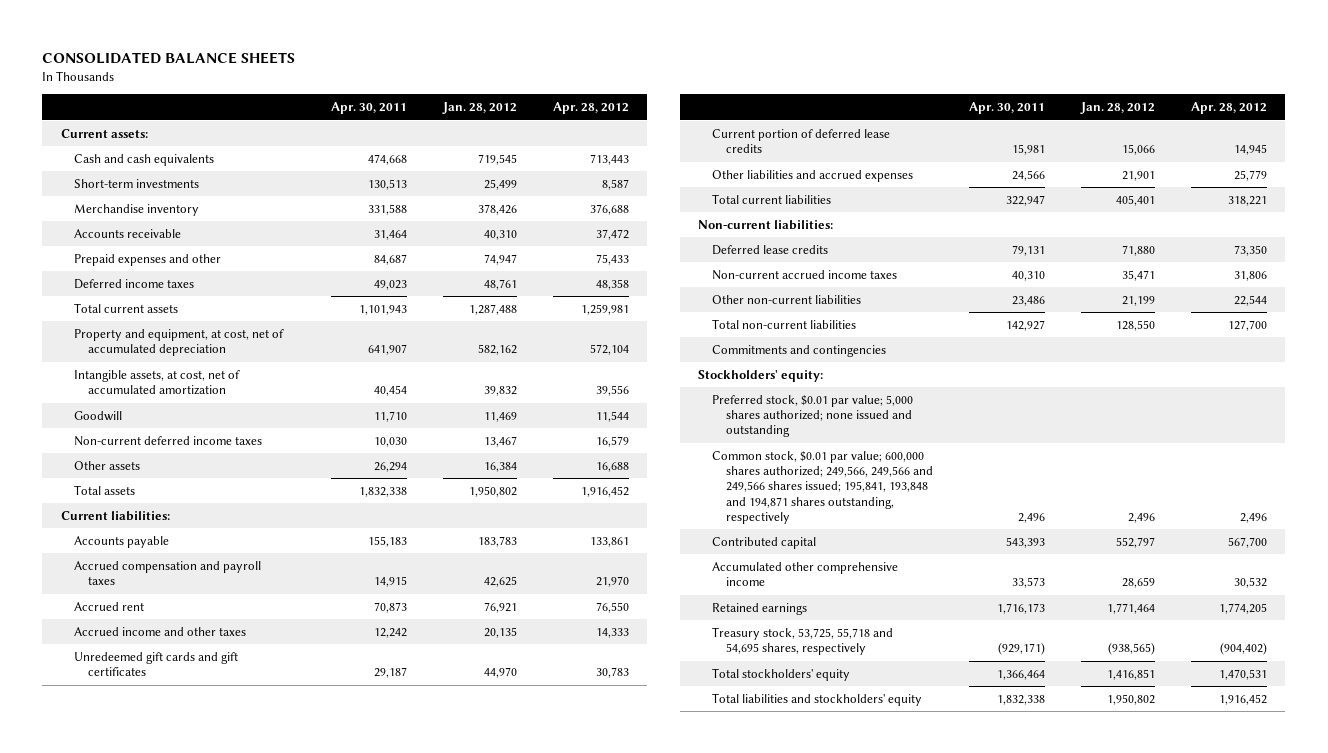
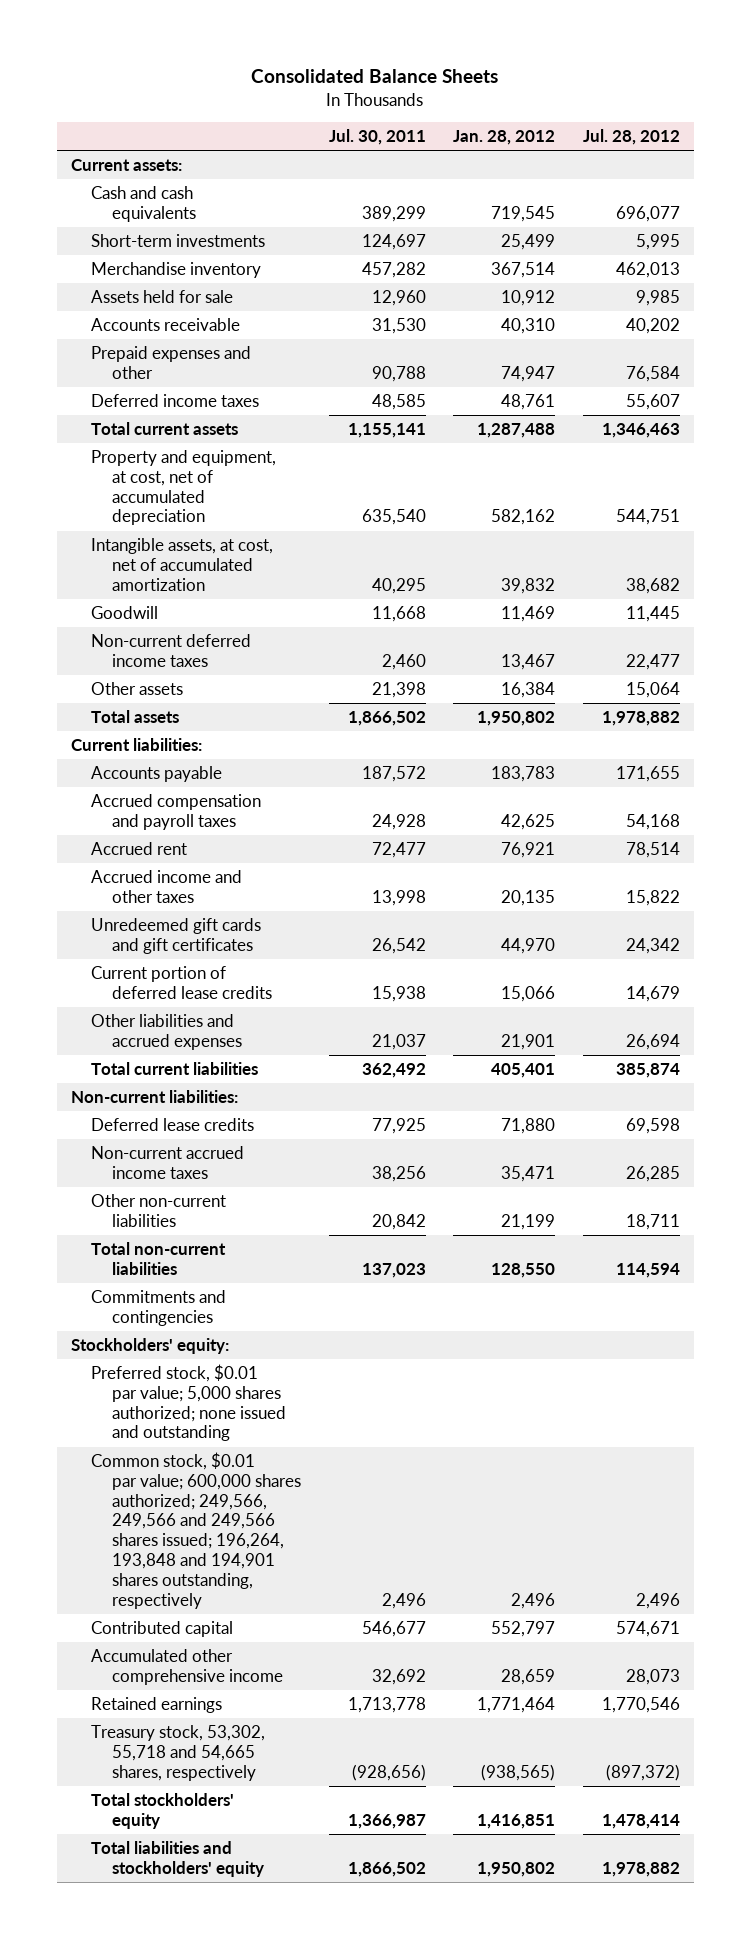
- CONSOLIDATED BALANCE SHEETS
+ Consolidated Balance Sheets
- | Apr. 30, 2011 | Jan. 28, 2012 | Apr. 28, 2012
+ | Jul. 30, 2011 | Jan. 28, 2012 | Jul. 28, 2012
- Merchandise inventory | 331,588 | 378,426 | 376,688
+ Merchandise inventory | 457,282 | 367,514 | 462,013
+ Assets held for sale | 12,960 | 10,912 | 9,985
- Common stock, $0.01 par value; 600,000 shares authorized; 249,566, 249,566 and 249,566 shares issued; 195,841, 193,848 and 194,871 shares outstanding, respectively | 2,496 | 2,496 | 2,496
+ Common stock, $0.01 par value; 600,000 shares authorized; 249,566, 249,566 and 249,566 shares issued; 196,264, 193,848 and 194,901 shares outstanding, respectively | 2,496 | 2,496 | 2,496
- Treasury stock, 53,725, 55,718 and 54,695 shares, respectively | (929,171) | (938,565) | (904,402)
+ Treasury stock, 53,302, 55,718 and 54,665 shares, respectively | (928,656) | (938,565) | (897,372)

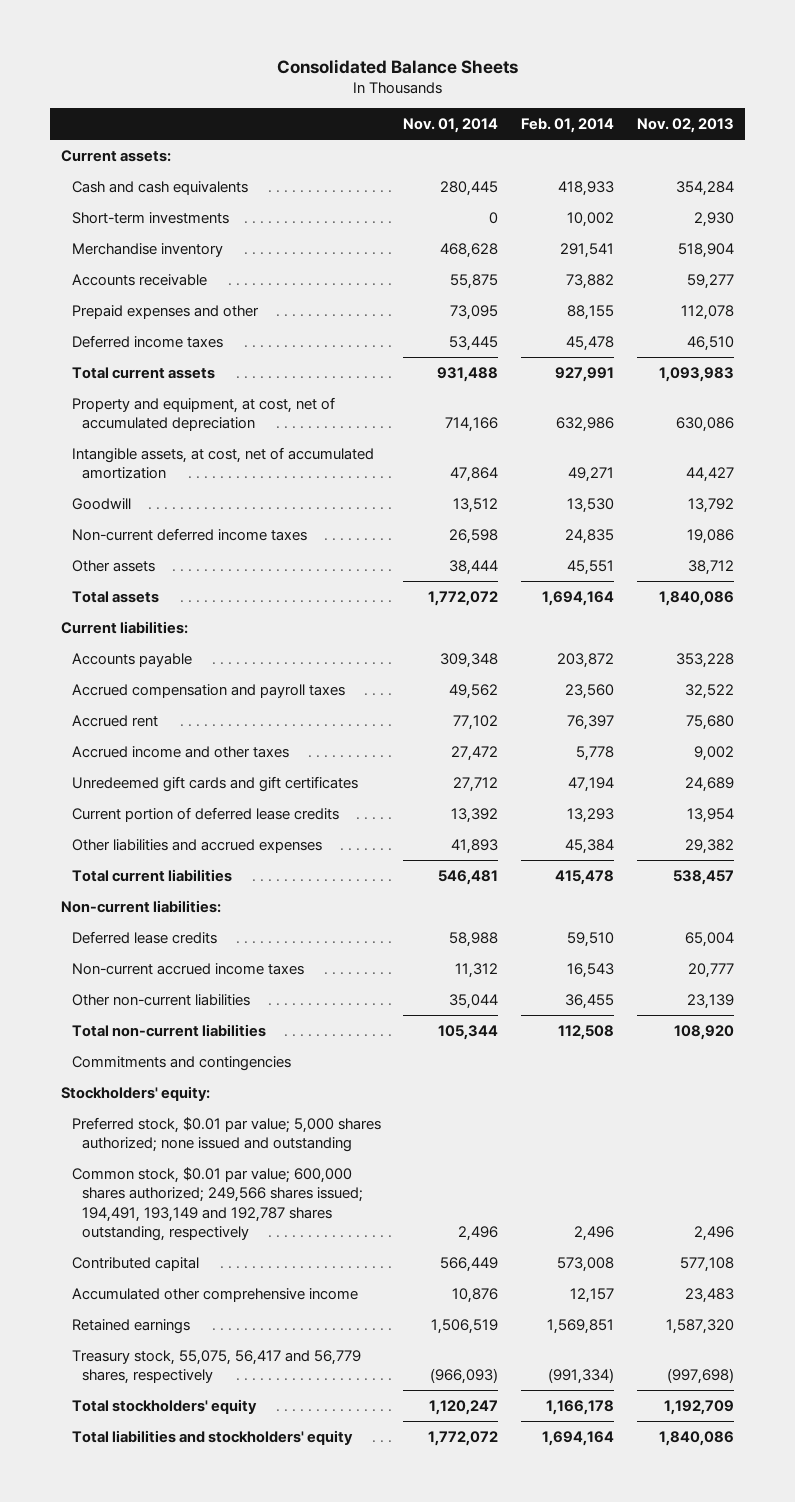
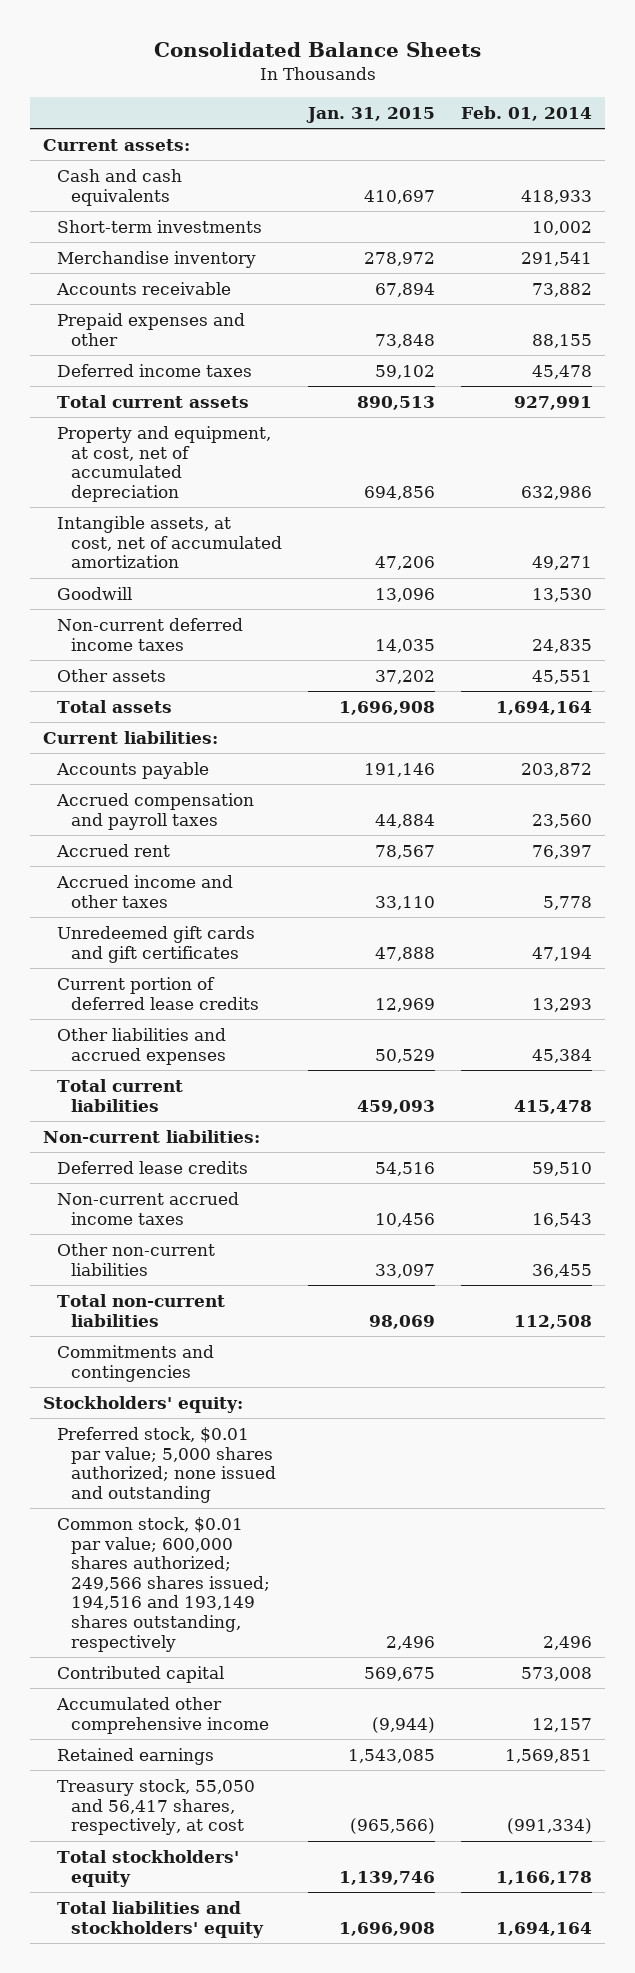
- | Nov. 01, 2014 | Feb. 01, 2014 | Nov. 02, 2013
+ | Jan. 31, 2015 | Feb. 01, 2014
- Common stock, $0.01 par value; 600,000 shares authorized; 249,566 shares issued; 194,491, 193,149 and 192,787 shares outstanding, respectively | 2,496 | 2,496 | 2,496
+ Common stock, $0.01 par value; 600,000 shares authorized; 249,566 shares issued; 194,516 and 193,149 shares outstanding, respectively | 2,496 | 2,496
- Treasury stock, 55,075, 56,417 and 56,779 shares, respectively | (966,093) | (991,334) | (997,698)
+ Treasury stock, 55,050 and 56,417 shares, respectively, at cost | (965,566) | (991,334)

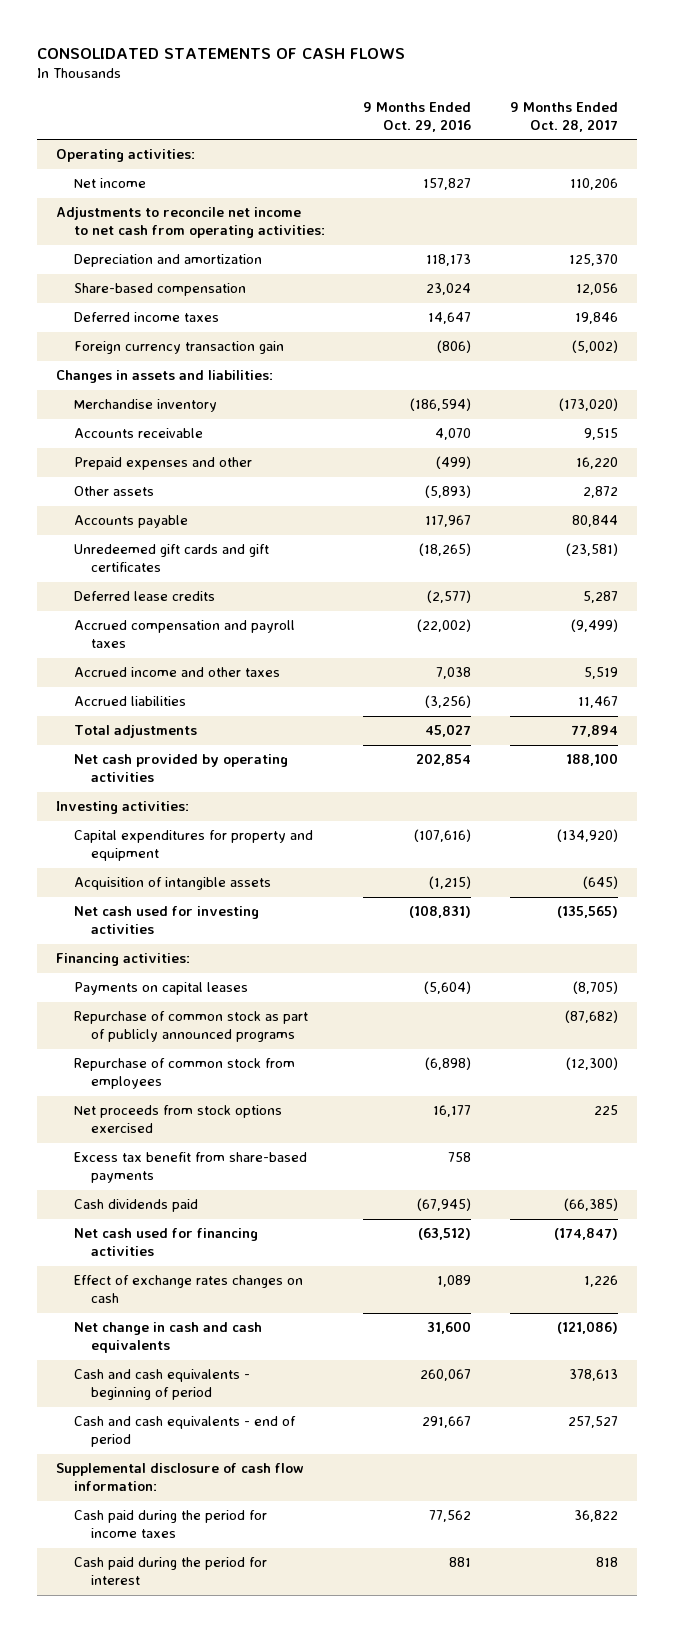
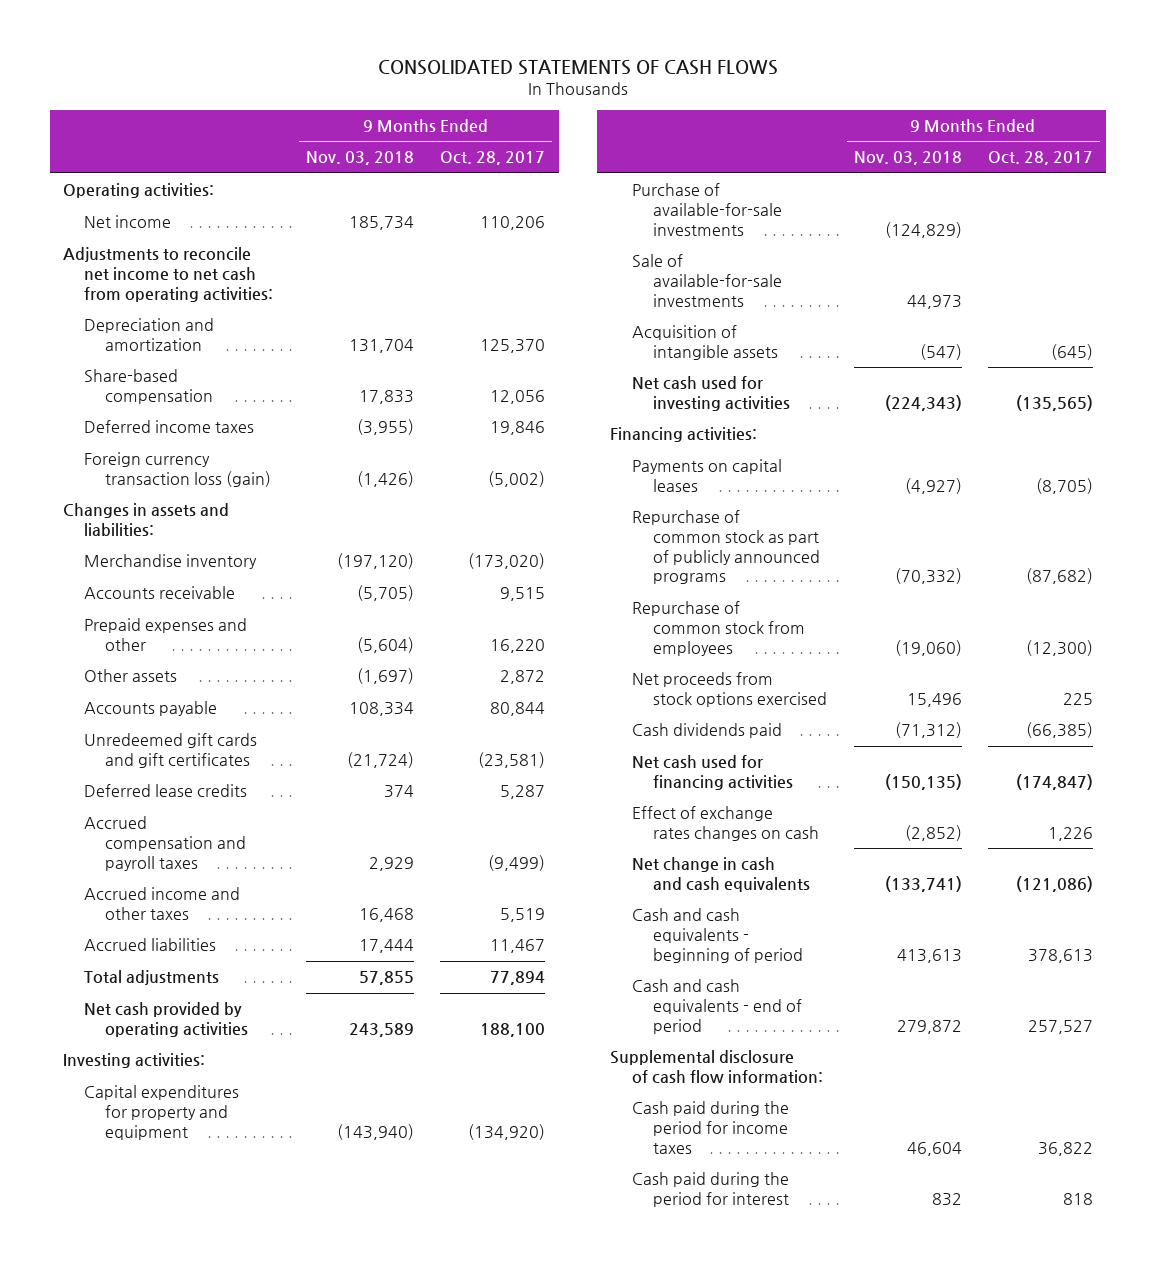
- | 9 Months Ended Oct. 29, 2016 | 9 Months Ended Oct. 28, 2017
+ | 9 Months Ended Nov. 03, 2018 | 9 Months Ended Oct. 28, 2017
- Foreign currency transaction gain | (806) | (5,002)
+ Foreign currency transaction loss (gain) | (1,426) | (5,002)
+ Purchase of available-for-sale investments | (124,829) |
+ Sale of available-for-sale investments | 44,973 |
- Excess tax benefit from share-based payments | 758 |

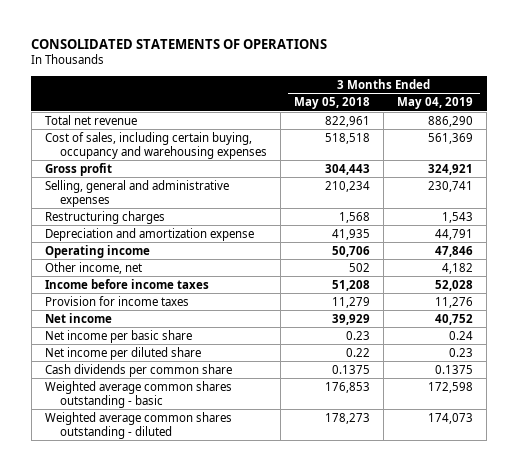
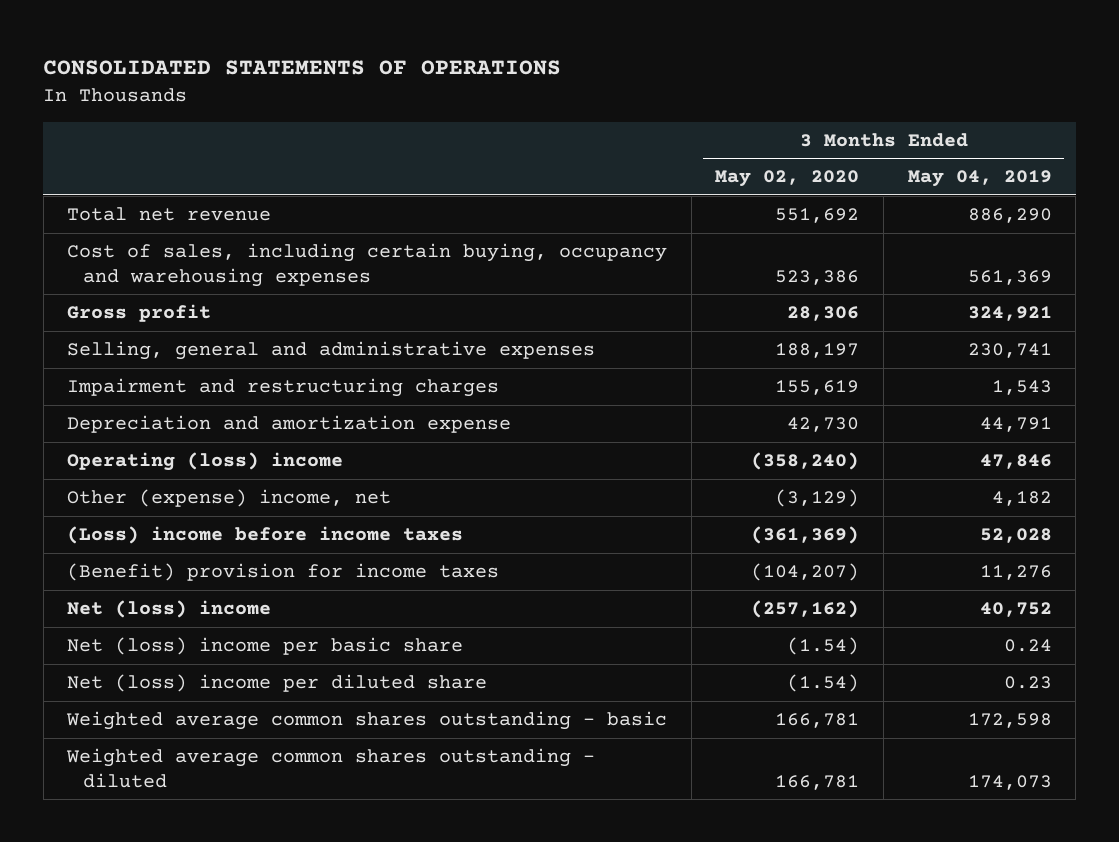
- | 3 Months Ended May 05, 2018 | 3 Months Ended May 04, 2019
+ | 3 Months Ended May 02, 2020 | 3 Months Ended May 04, 2019
- Restructuring charges | 1,568 | 1,543
+ Impairment and restructuring charges | 155,619 | 1,543
- Operating income | 50,706 | 47,846
- Other income, net | 502 | 4,182
- Income before income taxes | 51,208 | 52,028
- Provision for income taxes | 11,279 | 11,276
- Net income | 39,929 | 40,752
- Net income per basic share | 0.23 | 0.24
- Net income per diluted share | 0.22 | 0.23
- Cash dividends per common share | 0.1375 | 0.1375
+ Operating (loss) income | (358,240) | 47,846
+ Other (expense) income, net | (3,129) | 4,182
+ (Loss) income before income taxes | (361,369) | 52,028
+ (Benefit) provision for income taxes | (104,207) | 11,276
+ Net (loss) income | (257,162) | 40,752
+ Net (loss) income per basic share | (1.54) | 0.24
+ Net (loss) income per diluted share | (1.54) | 0.23

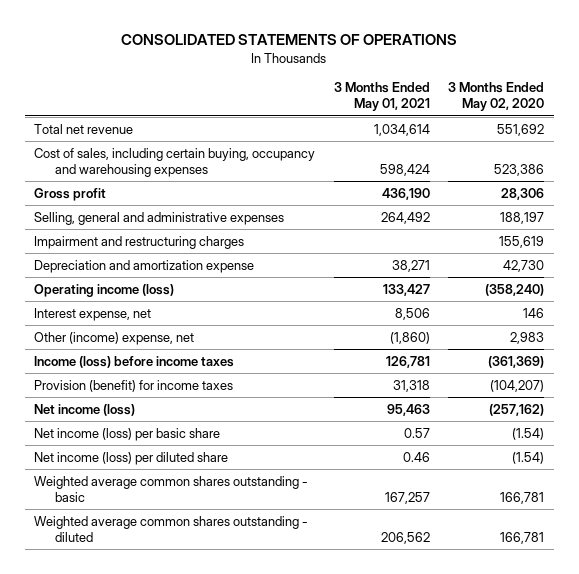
- | 3 Months Ended May 02, 2020 | 3 Months Ended May 04, 2019
+ | 3 Months Ended May 01, 2021 | 3 Months Ended May 02, 2020
- Operating (loss) income | (358,240) | 47,846
- Other (expense) income, net | (3,129) | 4,182
- (Loss) income before income taxes | (361,369) | 52,028
- (Benefit) provision for income taxes | (104,207) | 11,276
- Net (loss) income | (257,162) | 40,752
- Net (loss) income per basic share | (1.54) | 0.24
- Net (loss) income per diluted share | (1.54) | 0.23
+ Operating income (loss) | 133,427 | (358,240)
+ Interest expense, net | 8,506 | 146
+ Other (income) expense, net | (1,860) | 2,983
+ Income (loss) before income taxes | 126,781 | (361,369)
+ Provision (benefit) for income taxes | 31,318 | (104,207)
+ Net income (loss) | 95,463 | (257,162)
+ Net income (loss) per basic share | 0.57 | (1.54)
+ Net income (loss) per diluted share | 0.46 | (1.54)

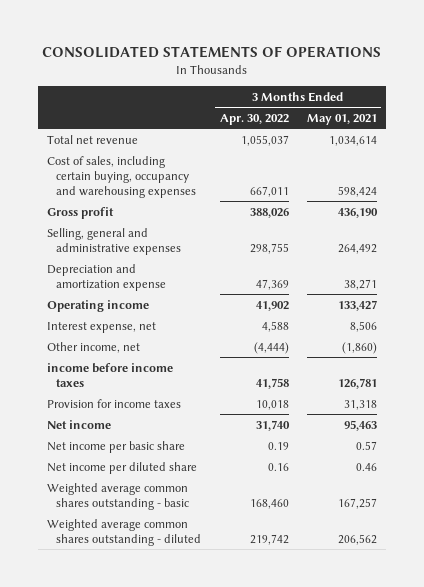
- | 3 Months Ended May 01, 2021 | 3 Months Ended May 02, 2020
+ | 3 Months Ended Apr. 30, 2022 | 3 Months Ended May 01, 2021
- Impairment and restructuring charges | | 155,619
- Operating income (loss) | 133,427 | (358,240)
+ Operating income | 41,902 | 133,427
- Other (income) expense, net | (1,860) | 2,983
- Income (loss) before income taxes | 126,781 | (361,369)
- Provision (benefit) for income taxes | 31,318 | (104,207)
- Net income (loss) | 95,463 | (257,162)
- Net income (loss) per basic share | 0.57 | (1.54)
- Net income (loss) per diluted share | 0.46 | (1.54)
+ Other income, net | (4,444) | (1,860)
+ income before income taxes | 41,758 | 126,781
+ Provision for income taxes | 10,018 | 31,318
+ Net income | 31,740 | 95,463
+ Net income per basic share | 0.19 | 0.57
+ Net income per diluted share | 0.16 | 0.46

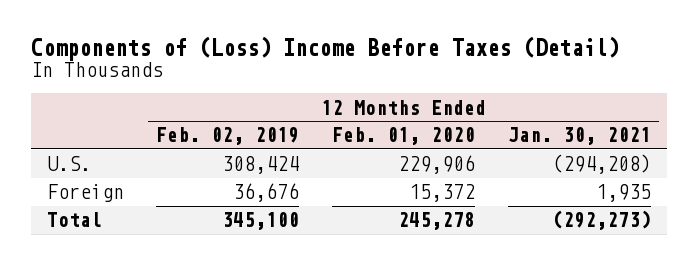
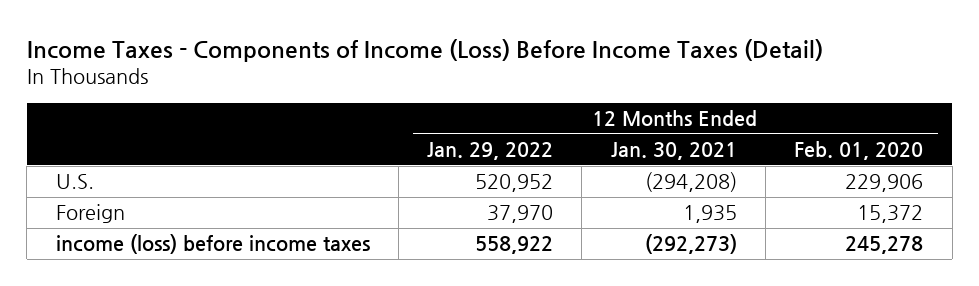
- Components of (Loss) Income Before Taxes (Detail)
+ Income Taxes - Components of Income (Loss) Before Income Taxes (Detail)
- | 12 Months Ended Feb. 02, 2019 | 12 Months Ended Feb. 01, 2020 | 12 Months Ended Jan. 30, 2021
+ | 12 Months Ended Jan. 29, 2022 | 12 Months Ended Jan. 30, 2021 | 12 Months Ended Feb. 01, 2020
- Total | 345,100 | 245,278 | (292,273)
+ income (loss) before income taxes | 558,922 | (292,273) | 245,278

